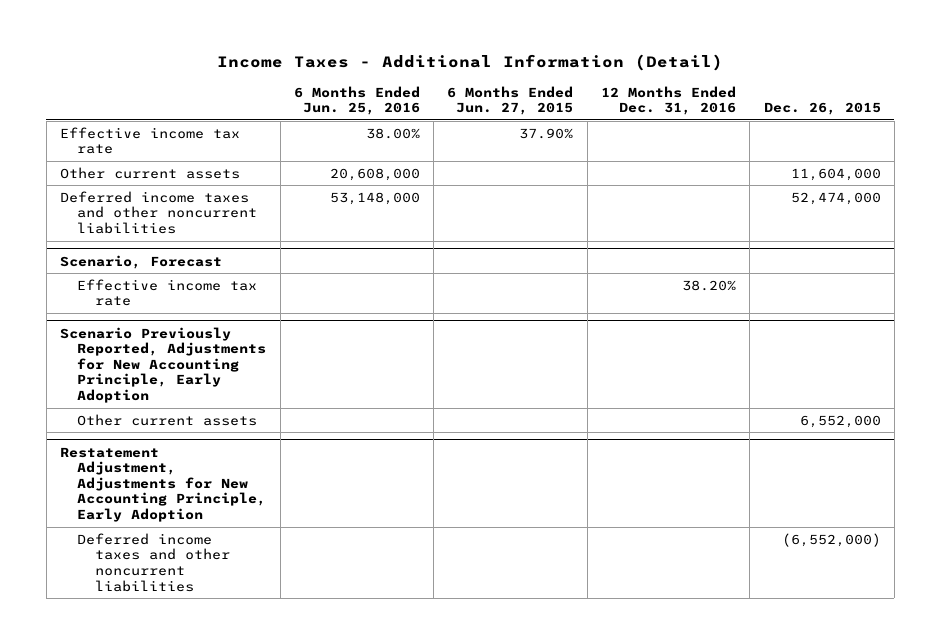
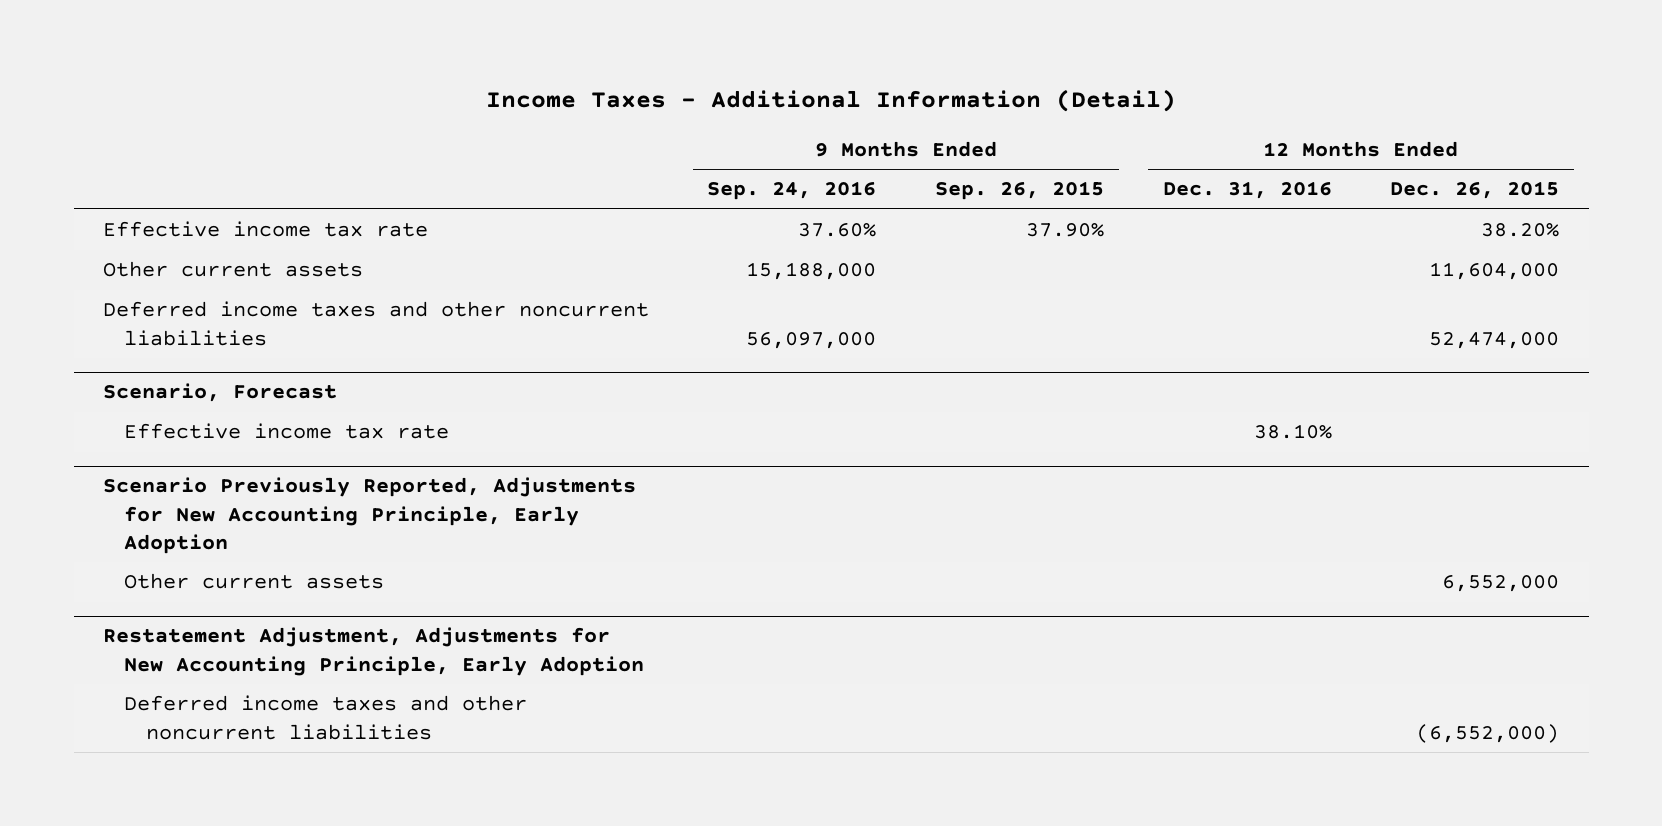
- | 6 Months Ended Jun. 25, 2016 | 6 Months Ended Jun. 27, 2015 | 12 Months Ended Dec. 31, 2016 | Dec. 26, 2015
+ | 9 Months Ended Sep. 24, 2016 | 9 Months Ended Sep. 26, 2015 | 12 Months Ended Dec. 31, 2016 | 12 Months Ended Dec. 26, 2015
@ Scenario, Forecast
- Effective income tax rate | | | 38.20% |
+ Effective income tax rate | | | 38.10% |

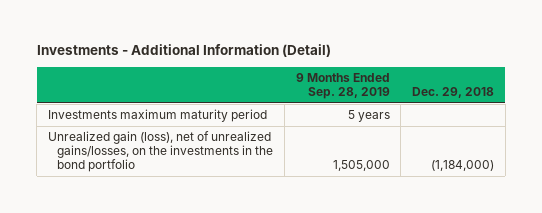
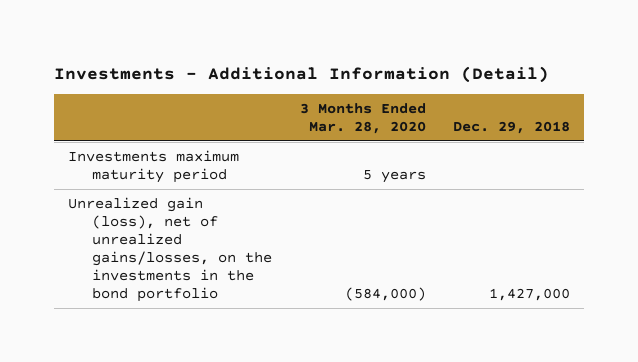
- | 9 Months Ended Sep. 28, 2019 | Dec. 29, 2018
+ | 3 Months Ended Mar. 28, 2020 | Dec. 29, 2018
- Unrealized gain (loss), net of unrealized gains/losses, on the investments in the bond portfolio | 1,505,000 | (1,184,000)
+ Unrealized gain (loss), net of unrealized gains/losses, on the investments in the bond portfolio | (584,000) | 1,427,000

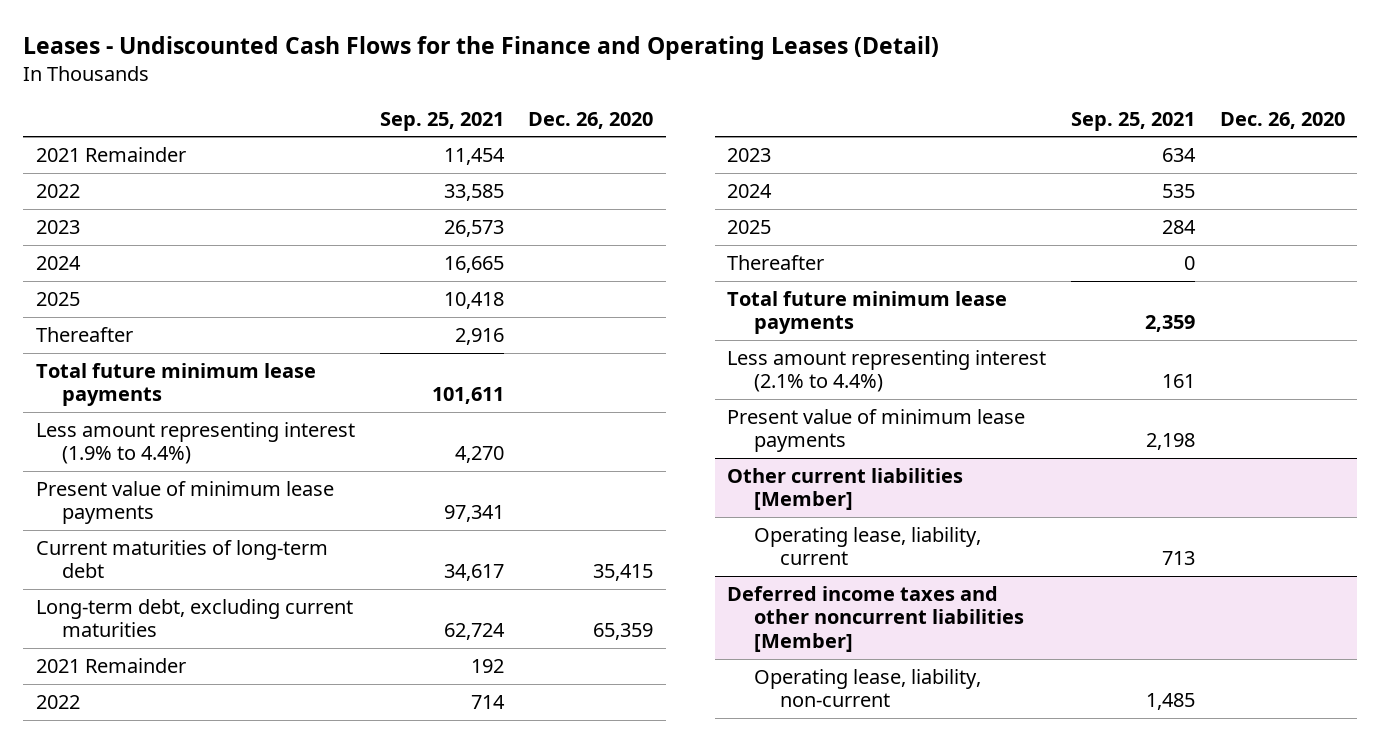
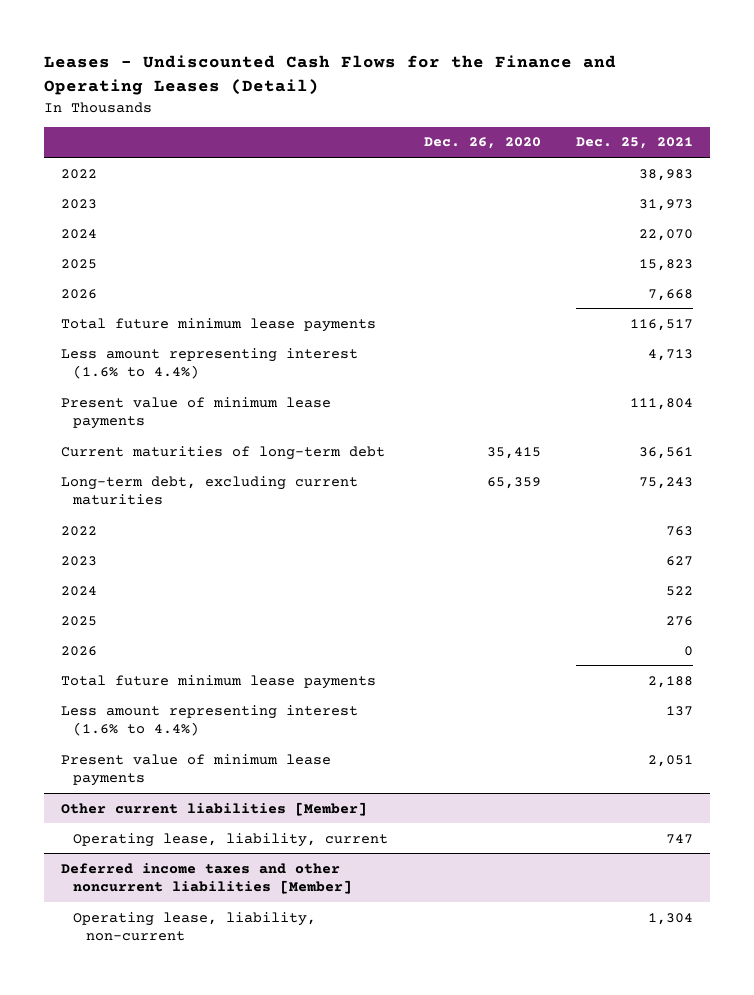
- | Sep. 25, 2021 | Dec. 26, 2020
+ | Dec. 26, 2020 | Dec. 25, 2021
- 2021 Remainder | 11,454 |
- Thereafter | 2,916 |
+ 2026 | | 7,668
- Less amount representing interest (1.9% to 4.4%) | 4,270 |
+ Less amount representing interest (1.6% to 4.4%) | | 4,713
- 2021 Remainder | 192 |
- Thereafter | 0 |
+ 2026 | | 0
- Less amount representing interest (2.1% to 4.4%) | 161 |
+ Less amount representing interest (1.6% to 4.4%) | | 137

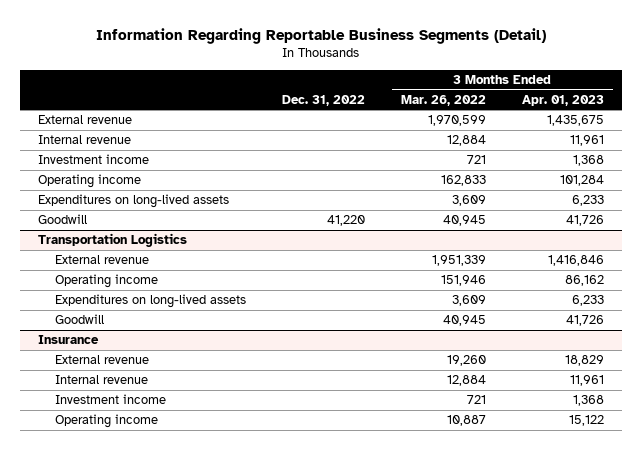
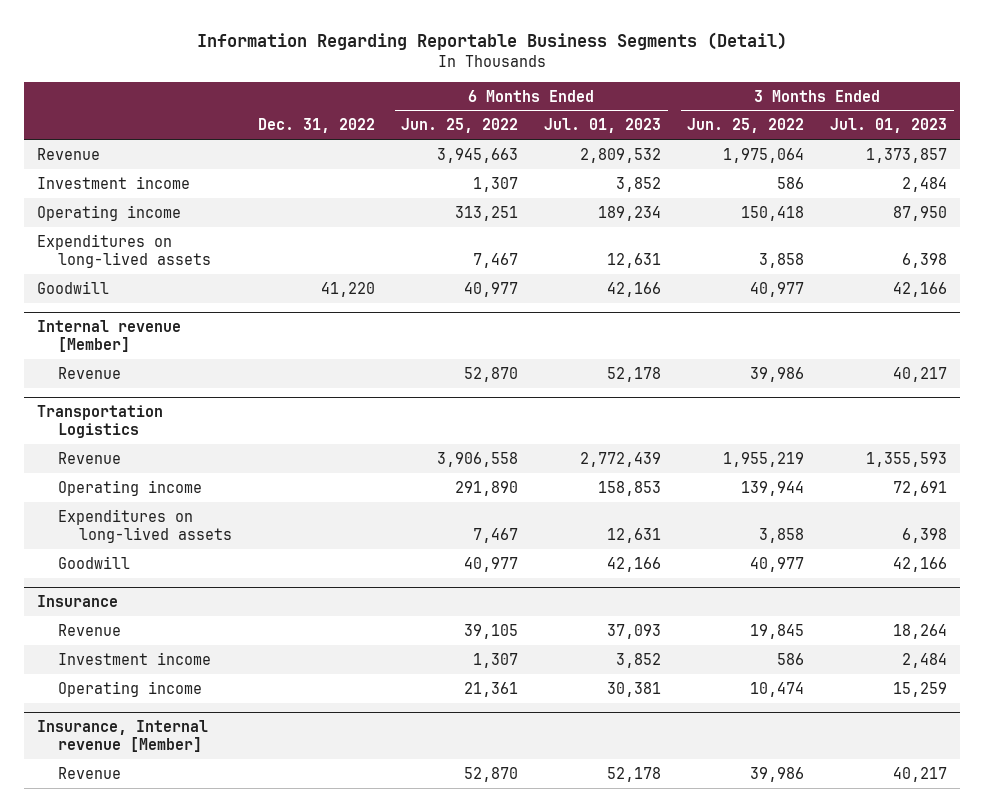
- | Dec. 31, 2022 | 3 Months Ended Mar. 26, 2022 | 3 Months Ended Apr. 01, 2023
+ | Dec. 31, 2022 | 6 Months Ended Jun. 25, 2022 | 6 Months Ended Jul. 01, 2023 | 3 Months Ended Jun. 25, 2022 | 3 Months Ended Jul. 01, 2023
- External revenue | | 1,970,599 | 1,435,675
- Internal revenue | | 12,884 | 11,961
+ Revenue | | 3,945,663 | 2,809,532 | 1,975,064 | 1,373,857
+ Internal revenue [Member]
+ Revenue | | 52,870 | 52,178 | 39,986 | 40,217
@ Transportation Logistics
- External revenue | | 1,951,339 | 1,416,846
+ Revenue | | 3,906,558 | 2,772,439 | 1,955,219 | 1,355,593
@ Insurance
- External revenue | | 19,260 | 18,829
- Internal revenue | | 12,884 | 11,961
+ Revenue | | 39,105 | 37,093 | 19,845 | 18,264
+ Insurance, Internal revenue [Member]
+ Revenue | | 52,870 | 52,178 | 39,986 | 40,217

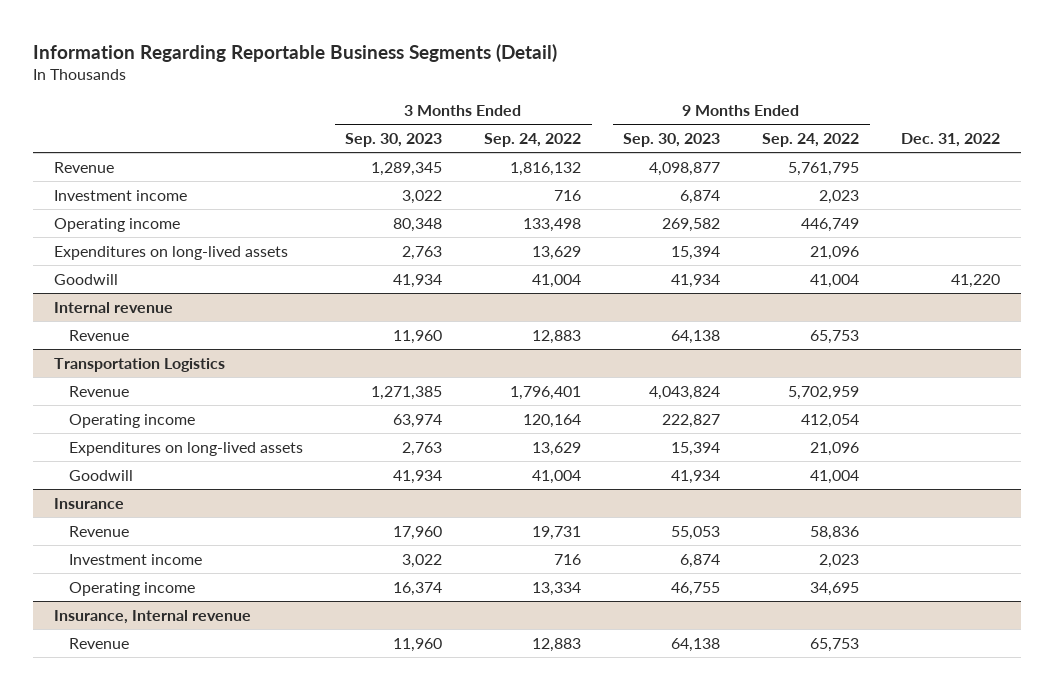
- | Dec. 31, 2022 | 6 Months Ended Jun. 25, 2022 | 6 Months Ended Jul. 01, 2023 | 3 Months Ended Jun. 25, 2022 | 3 Months Ended Jul. 01, 2023
+ | 3 Months Ended Sep. 30, 2023 | 3 Months Ended Sep. 24, 2022 | 9 Months Ended Sep. 30, 2023 | 9 Months Ended Sep. 24, 2022 | Dec. 31, 2022
- Internal revenue [Member]
+ Internal revenue
- Insurance, Internal revenue [Member]
+ Insurance, Internal revenue

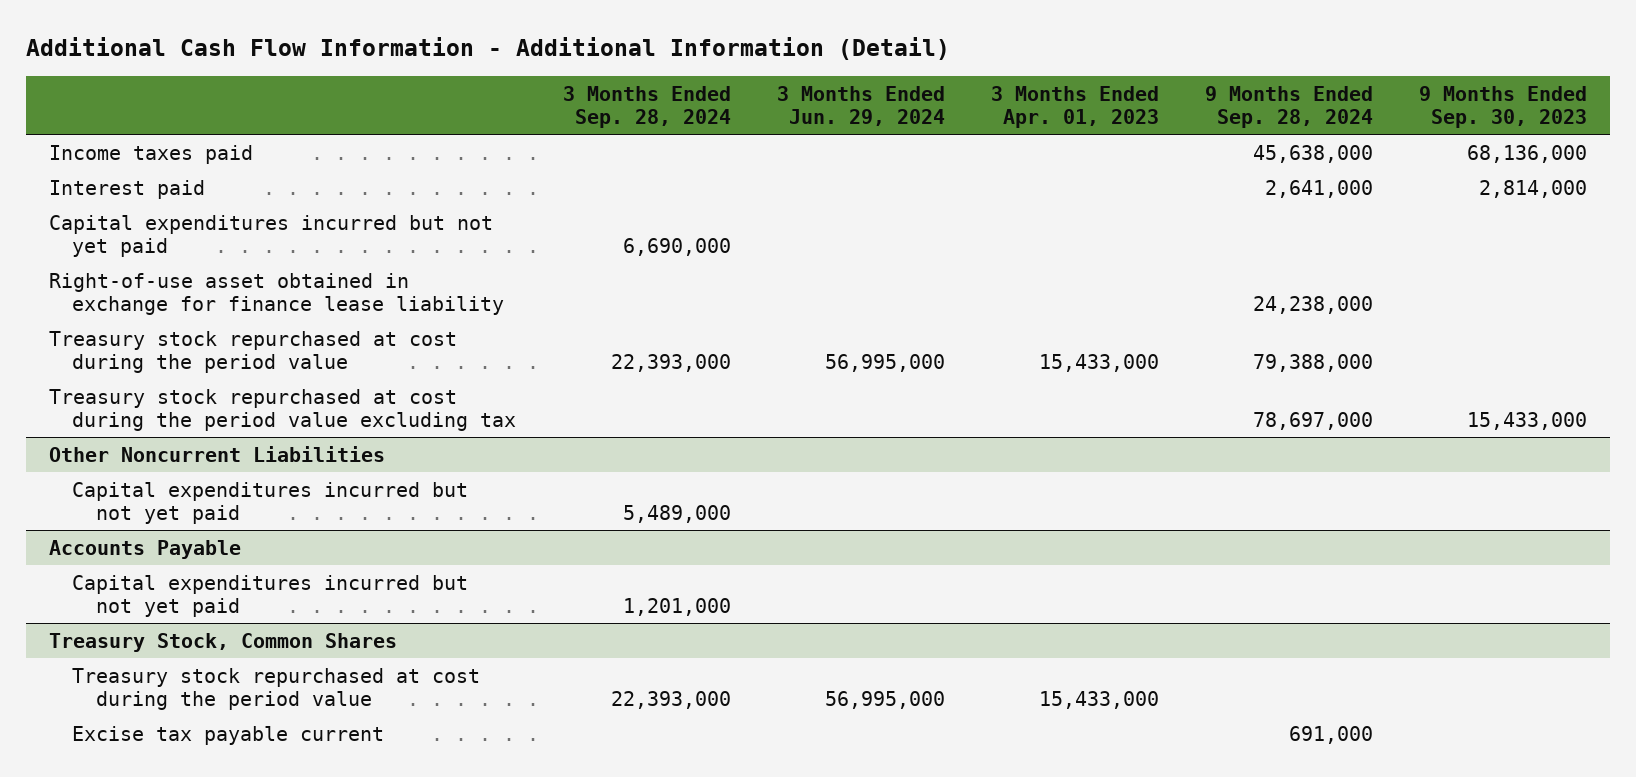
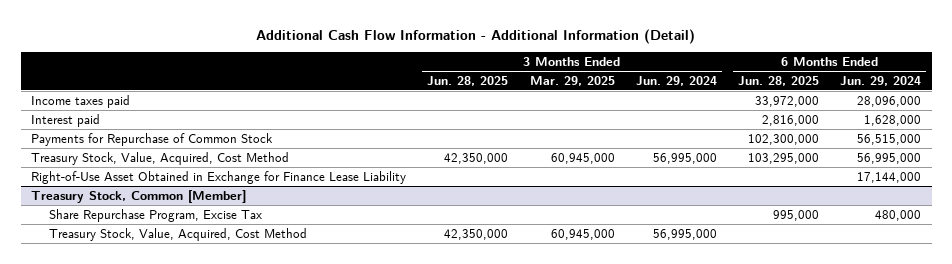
- | 3 Months Ended Sep. 28, 2024 | 3 Months Ended Jun. 29, 2024 | 3 Months Ended Apr. 01, 2023 | 9 Months Ended Sep. 28, 2024 | 9 Months Ended Sep. 30, 2023
+ | 3 Months Ended Jun. 28, 2025 | 3 Months Ended Mar. 29, 2025 | 3 Months Ended Jun. 29, 2024 | 6 Months Ended Jun. 28, 2025 | 6 Months Ended Jun. 29, 2024
- Capital expenditures incurred but not yet paid | 6,690,000 | | | |
- Right-of-use asset obtained in exchange for finance lease liability | | | | 24,238,000 |
- Treasury stock repurchased at cost during the period value | 22,393,000 | 56,995,000 | 15,433,000 | 79,388,000 |
- Treasury stock repurchased at cost during the period value excluding tax | | | | 78,697,000 | 15,433,000
- Other Noncurrent Liabilities
- Capital expenditures incurred but not yet paid | 5,489,000 | | | |
- Accounts Payable
- Capital expenditures incurred but not yet paid | 1,201,000 | | | |
- Treasury Stock, Common Shares
- Treasury stock repurchased at cost during the period value | 22,393,000 | 56,995,000 | 15,433,000 | |
- Excise tax payable current | | | | 691,000 |
+ Payments for Repurchase of Common Stock | | | | 102,300,000 | 56,515,000
+ Treasury Stock, Value, Acquired, Cost Method | 42,350,000 | 60,945,000 | 56,995,000 | 103,295,000 | 56,995,000
+ Right-of-Use Asset Obtained in Exchange for Finance Lease Liability | | | | | 17,144,000
+ Treasury Stock, Common [Member]
+ Share Repurchase Program, Excise Tax | | | | 995,000 | 480,000
+ Treasury Stock, Value, Acquired, Cost Method | 42,350,000 | 60,945,000 | 56,995,000 | |

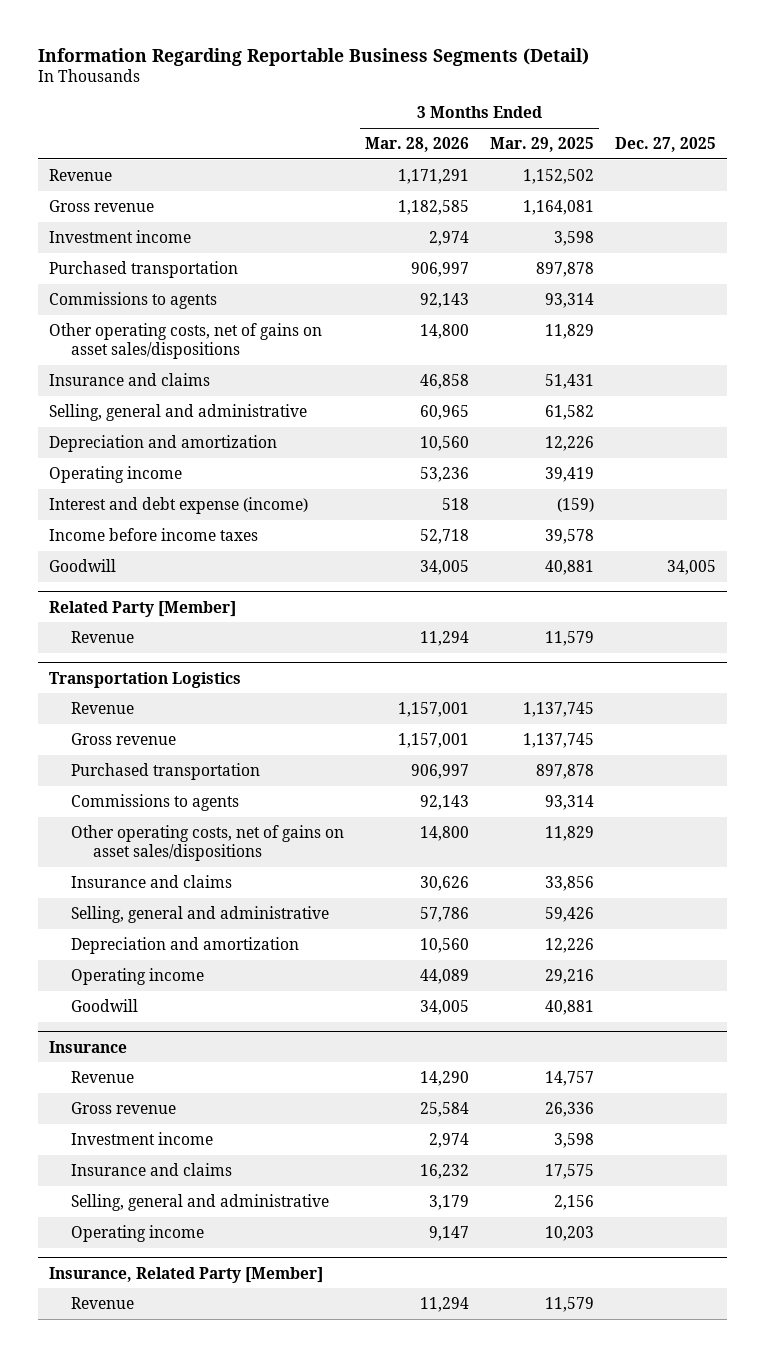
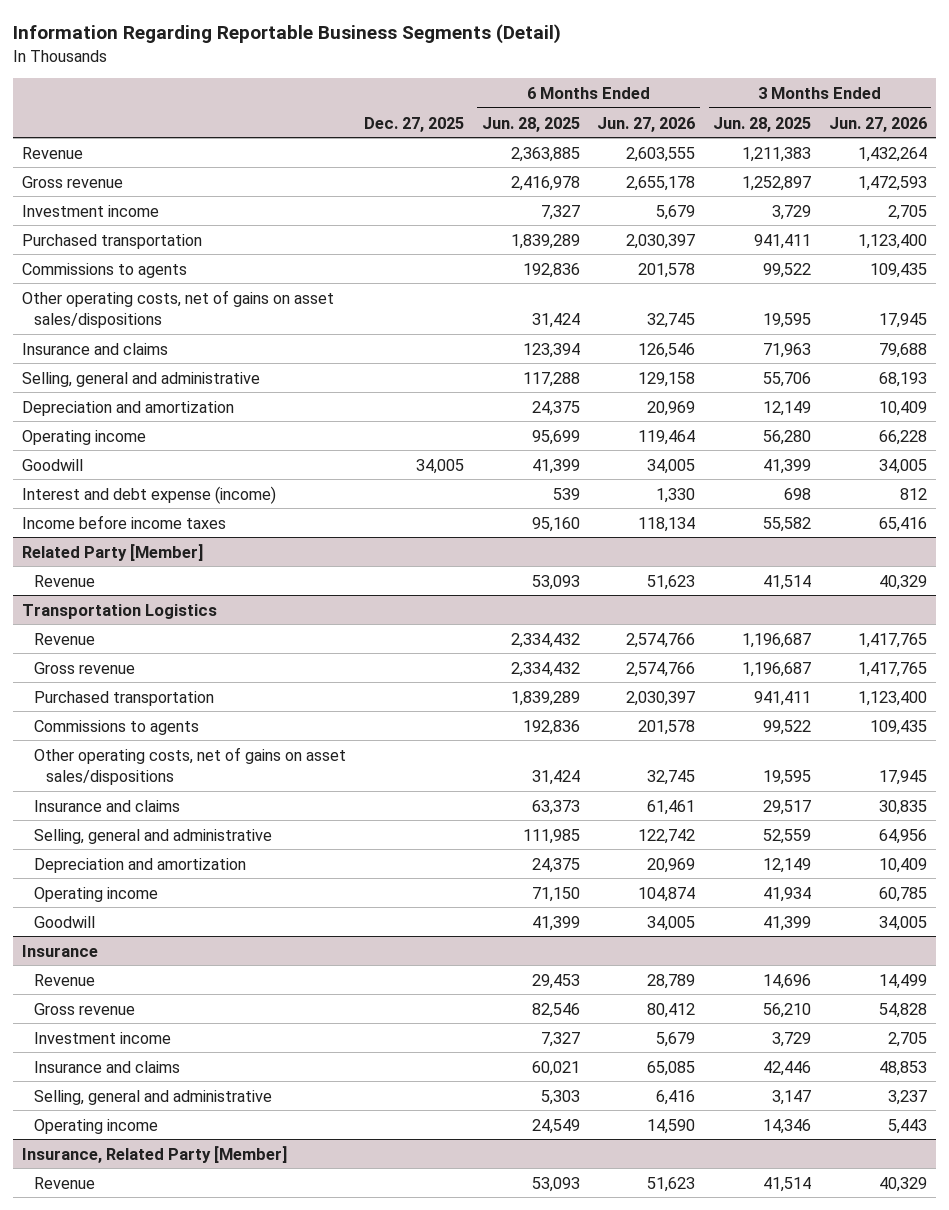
- | 3 Months Ended Mar. 28, 2026 | 3 Months Ended Mar. 29, 2025 | Dec. 27, 2025
+ | Dec. 27, 2025 | 6 Months Ended Jun. 28, 2025 | 6 Months Ended Jun. 27, 2026 | 3 Months Ended Jun. 28, 2025 | 3 Months Ended Jun. 27, 2026
moved up: Goodwill | 34,005 | 41,399 | 34,005 | 41,399 | 34,005

